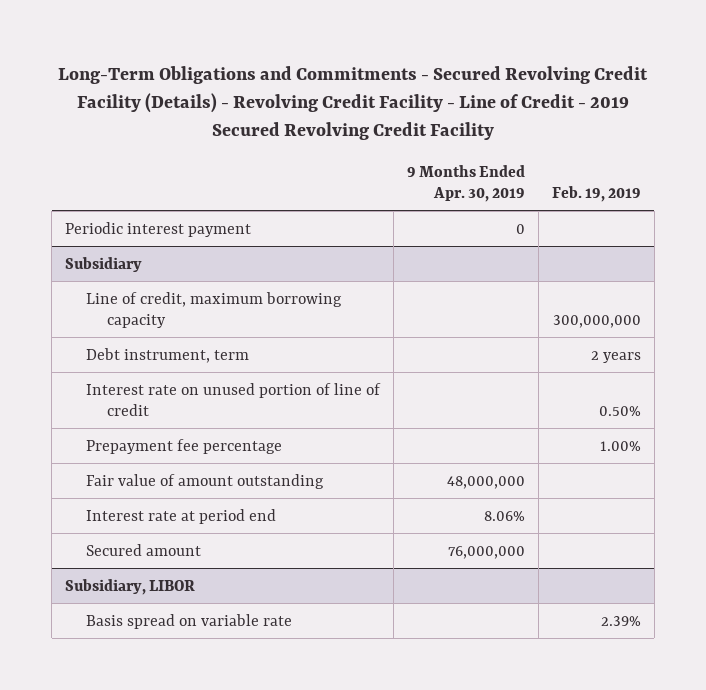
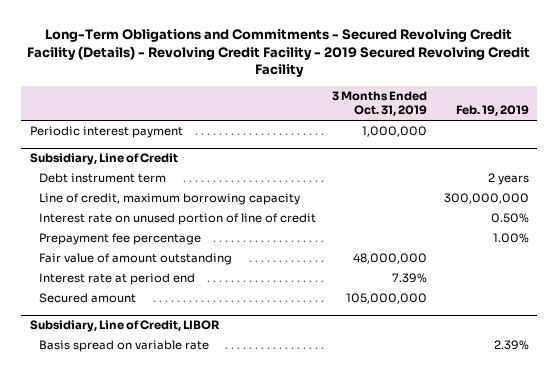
- Long-Term Obligations and Commitments - Secured Revolving Credit Facility (Details) - Revolving Credit Facility - Line of Credit - 2019 Secured Revolving Credit Facility
+ Long-Term Obligations and Commitments - Secured Revolving Credit Facility (Details) - Revolving Credit Facility - 2019 Secured Revolving Credit Facility
- | 9 Months Ended Apr. 30, 2019 | Feb. 19, 2019
+ | 3 Months Ended Oct. 31, 2019 | Feb. 19, 2019
- Subsidiary
+ Subsidiary, Line of Credit
+ Debt instrument term | | 2 years
- Debt instrument, term | | 2 years
- Subsidiary, LIBOR
+ Subsidiary, Line of Credit, LIBOR

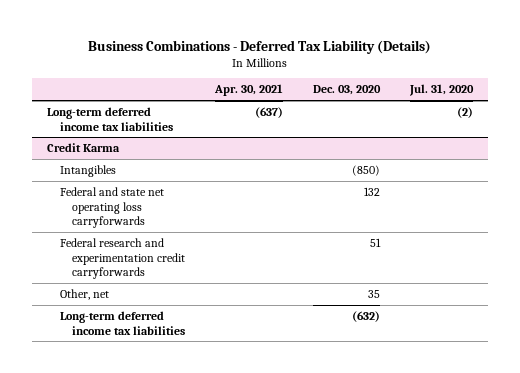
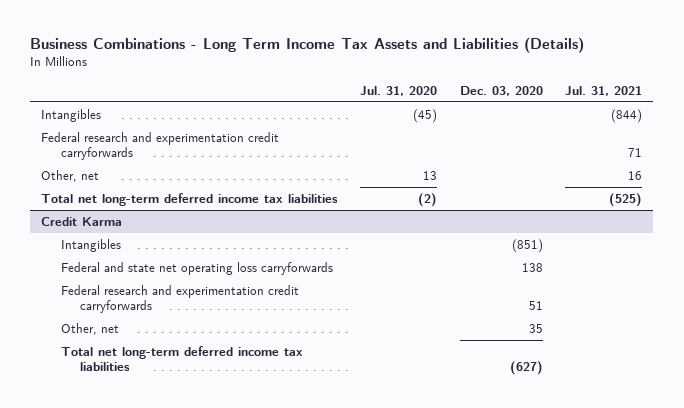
- Business Combinations - Deferred Tax Liability (Details)
+ Business Combinations - Long Term Income Tax Assets and Liabilities (Details)
- | Apr. 30, 2021 | Dec. 03, 2020 | Jul. 31, 2020
+ | Jul. 31, 2020 | Dec. 03, 2020 | Jul. 31, 2021
- Long-term deferred income tax liabilities | (637) | | (2)
+ Intangibles | (45) | | (844)
+ Federal research and experimentation credit carryforwards | | | 71
+ Other, net | 13 | | 16
+ Total net long-term deferred income tax liabilities | (2) | | (525)
@ Credit Karma
- Intangibles | | (850) |
- Federal and state net operating loss carryforwards | | 132 |
+ Intangibles | | (851) |
+ Federal and state net operating loss carryforwards | | 138 |
- Long-term deferred income tax liabilities | | (632) |
+ Total net long-term deferred income tax liabilities | | (627) |

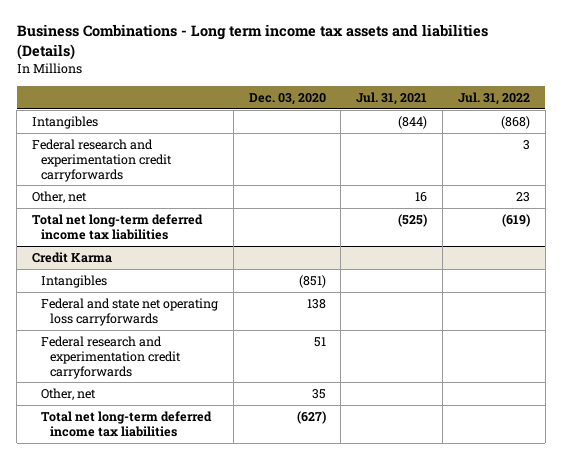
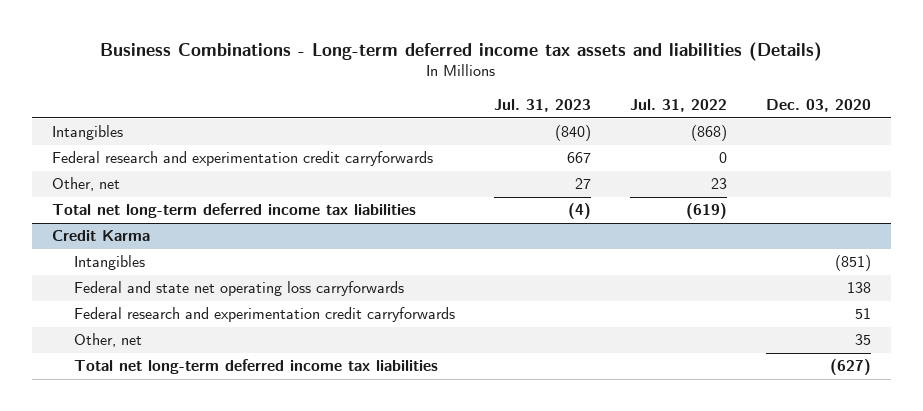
- Business Combinations - Long term income tax assets and liabilities (Details)
+ Business Combinations - Long-term deferred income tax assets and liabilities (Details)
- | Dec. 03, 2020 | Jul. 31, 2021 | Jul. 31, 2022
+ | Jul. 31, 2023 | Jul. 31, 2022 | Dec. 03, 2020
- Federal research and experimentation credit carryforwards | | | 3
+ Federal research and experimentation credit carryforwards | 667 | 0 |

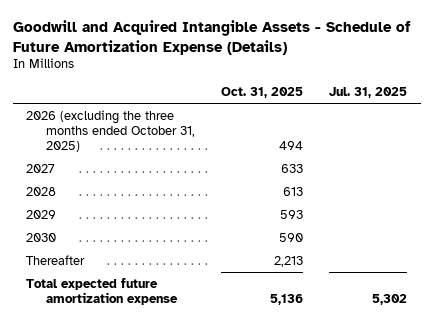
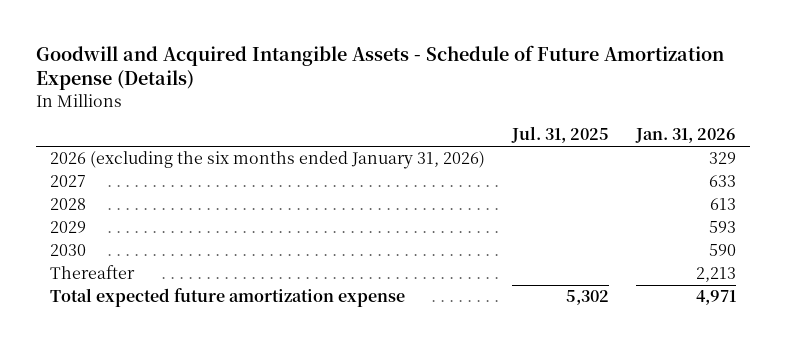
- | Oct. 31, 2025 | Jul. 31, 2025
+ | Jul. 31, 2025 | Jan. 31, 2026
- 2026 (excluding the three months ended October 31, 2025) | 494 |
+ 2026 (excluding the six months ended January 31, 2026) | | 329

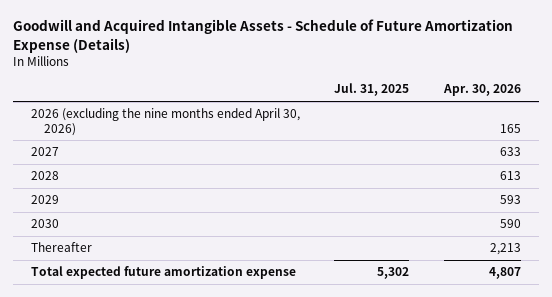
- | Jul. 31, 2025 | Jan. 31, 2026
+ | Jul. 31, 2025 | Apr. 30, 2026
- 2026 (excluding the six months ended January 31, 2026) | | 329
+ 2026 (excluding the nine months ended April 30, 2026) | | 165

